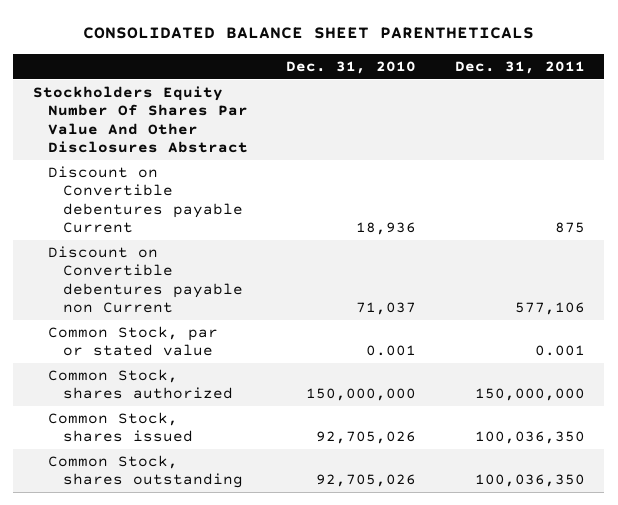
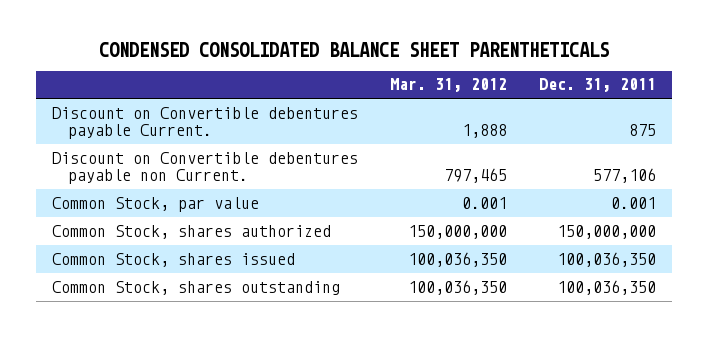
- CONSOLIDATED BALANCE SHEET PARENTHETICALS
+ CONDENSED CONSOLIDATED BALANCE SHEET PARENTHETICALS
- | Dec. 31, 2010 | Dec. 31, 2011
+ | Mar. 31, 2012 | Dec. 31, 2011
- Stockholders Equity Number Of Shares Par Value And Other Disclosures Abstract
- Discount on Convertible debentures payable Current | 18,936 | 875
- Discount on Convertible debentures payable non Current | 71,037 | 577,106
- Common Stock, par or stated value | 0.001 | 0.001
+ Discount on Convertible debentures payable Current. | 1,888 | 875
+ Discount on Convertible debentures payable non Current. | 797,465 | 577,106
+ Common Stock, par value | 0.001 | 0.001

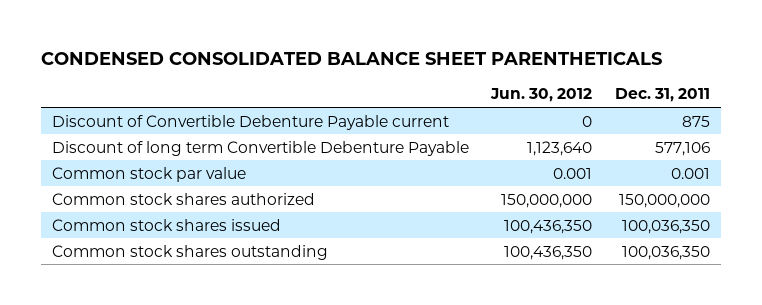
- | Mar. 31, 2012 | Dec. 31, 2011
+ | Jun. 30, 2012 | Dec. 31, 2011
- Discount on Convertible debentures payable Current. | 1,888 | 875
- Discount on Convertible debentures payable non Current. | 797,465 | 577,106
- Common Stock, par value | 0.001 | 0.001
- Common Stock, shares authorized | 150,000,000 | 150,000,000
- Common Stock, shares issued | 100,036,350 | 100,036,350
- Common Stock, shares outstanding | 100,036,350 | 100,036,350
+ Discount of Convertible Debenture Payable current | 0 | 875
+ Discount of long term Convertible Debenture Payable | 1,123,640 | 577,106
+ Common stock par value | 0.001 | 0.001
+ Common stock shares authorized | 150,000,000 | 150,000,000
+ Common stock shares issued | 100,436,350 | 100,036,350
+ Common stock shares outstanding | 100,436,350 | 100,036,350

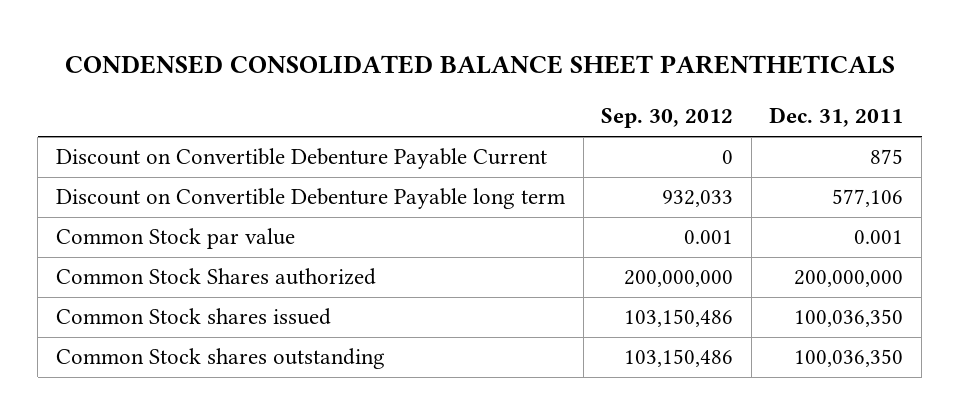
- | Jun. 30, 2012 | Dec. 31, 2011
+ | Sep. 30, 2012 | Dec. 31, 2011
- Discount of Convertible Debenture Payable current | 0 | 875
- Discount of long term Convertible Debenture Payable | 1,123,640 | 577,106
- Common stock par value | 0.001 | 0.001
- Common stock shares authorized | 150,000,000 | 150,000,000
- Common stock shares issued | 100,436,350 | 100,036,350
- Common stock shares outstanding | 100,436,350 | 100,036,350
+ Discount on Convertible Debenture Payable Current | 0 | 875
+ Discount on Convertible Debenture Payable long term | 932,033 | 577,106
+ Common Stock par value | 0.001 | 0.001
+ Common Stock Shares authorized | 200,000,000 | 200,000,000
+ Common Stock shares issued | 103,150,486 | 100,036,350
+ Common Stock shares outstanding | 103,150,486 | 100,036,350

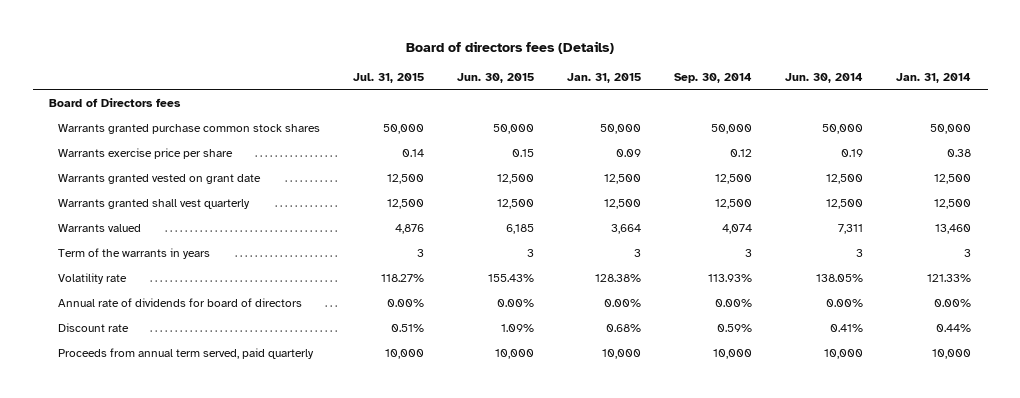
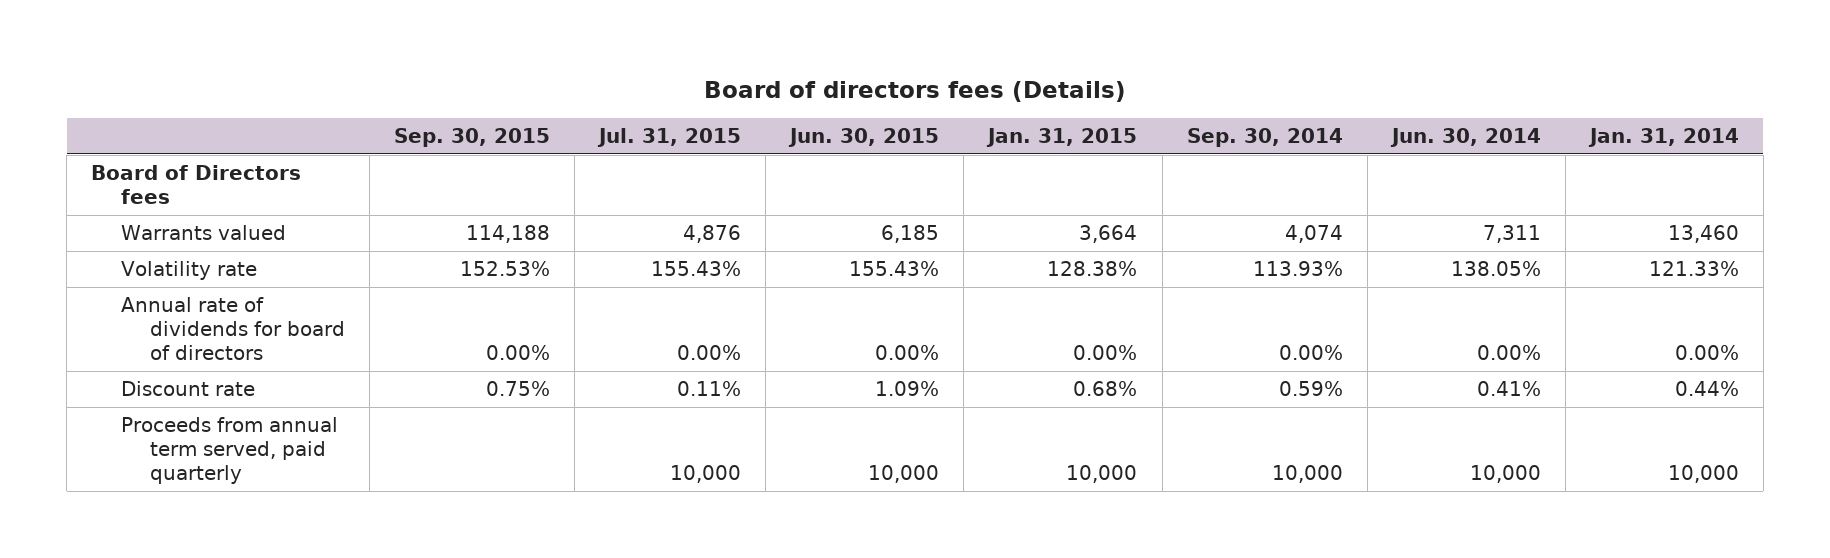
- | Jul. 31, 2015 | Jun. 30, 2015 | Jan. 31, 2015 | Sep. 30, 2014 | Jun. 30, 2014 | Jan. 31, 2014
+ | Sep. 30, 2015 | Jul. 31, 2015 | Jun. 30, 2015 | Jan. 31, 2015 | Sep. 30, 2014 | Jun. 30, 2014 | Jan. 31, 2014
- Warrants granted purchase common stock shares | 50,000 | 50,000 | 50,000 | 50,000 | 50,000 | 50,000
- Warrants exercise price per share | 0.14 | 0.15 | 0.09 | 0.12 | 0.19 | 0.38
- Warrants granted vested on grant date | 12,500 | 12,500 | 12,500 | 12,500 | 12,500 | 12,500
- Warrants granted shall vest quarterly | 12,500 | 12,500 | 12,500 | 12,500 | 12,500 | 12,500
- Term of the warrants in years | 3 | 3 | 3 | 3 | 3 | 3
- Volatility rate | 118.27% | 155.43% | 128.38% | 113.93% | 138.05% | 121.33%
+ Volatility rate | 152.53% | 155.43% | 155.43% | 128.38% | 113.93% | 138.05% | 121.33%
- Discount rate | 0.51% | 1.09% | 0.68% | 0.59% | 0.41% | 0.44%
+ Discount rate | 0.75% | 0.11% | 1.09% | 0.68% | 0.59% | 0.41% | 0.44%

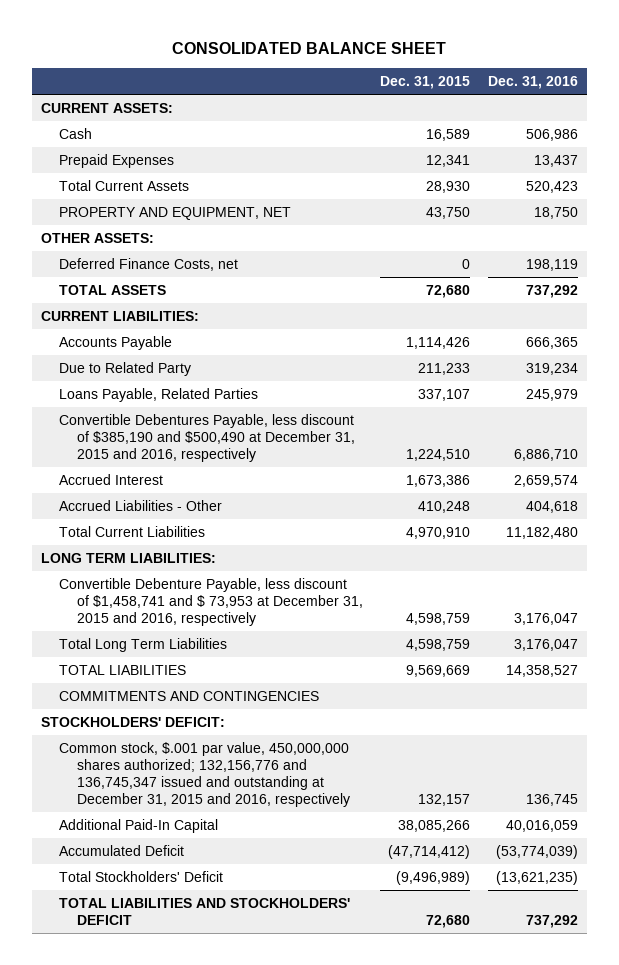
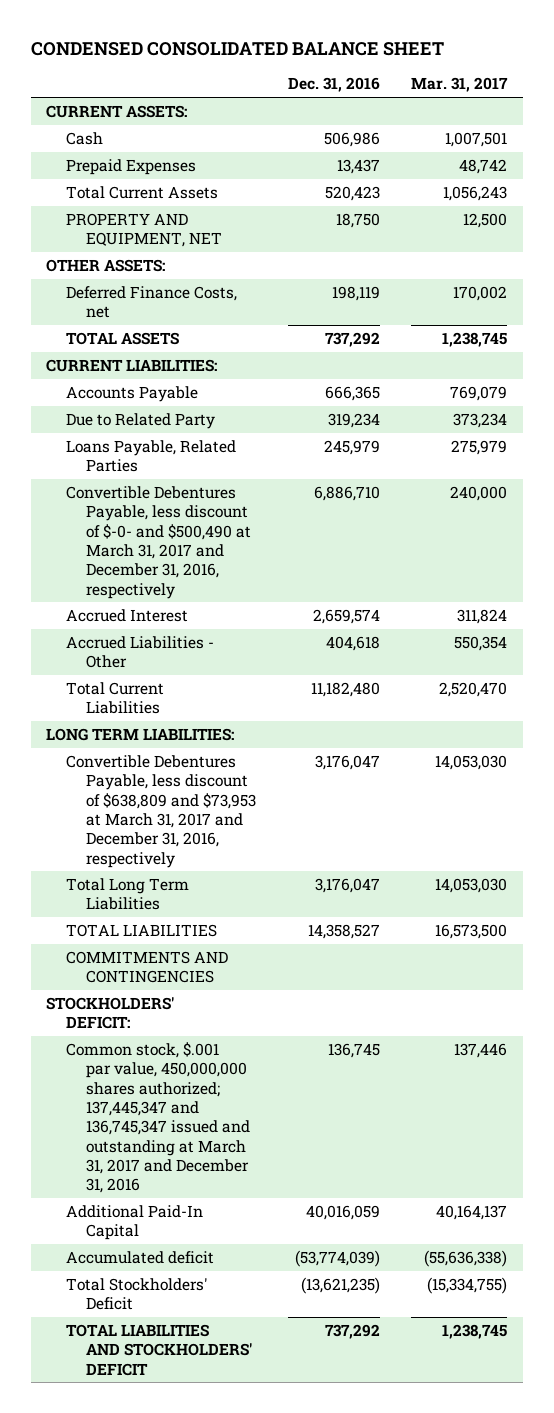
- CONSOLIDATED BALANCE SHEET
+ CONDENSED CONSOLIDATED BALANCE SHEET
- | Dec. 31, 2015 | Dec. 31, 2016
+ | Dec. 31, 2016 | Mar. 31, 2017
- Convertible Debentures Payable, less discount of $385,190 and $500,490 at December 31, 2015 and 2016, respectively | 1,224,510 | 6,886,710
+ Convertible Debentures Payable, less discount of $-0- and $500,490 at March 31, 2017 and December 31, 2016, respectively | 6,886,710 | 240,000
- Convertible Debenture Payable, less discount of $1,458,741 and $ 73,953 at December 31, 2015 and 2016, respectively | 4,598,759 | 3,176,047
+ Convertible Debentures Payable, less discount of $638,809 and $73,953 at March 31, 2017 and December 31, 2016, respectively | 3,176,047 | 14,053,030
- Common stock, $.001 par value, 450,000,000 shares authorized; 132,156,776 and 136,745,347 issued and outstanding at December 31, 2015 and 2016, respectively | 132,157 | 136,745
+ Common stock, $.001 par value, 450,000,000 shares authorized; 137,445,347 and 136,745,347 issued and outstanding at March 31, 2017 and December 31, 2016 | 136,745 | 137,446
- Accumulated Deficit | (47,714,412) | (53,774,039)
+ Accumulated deficit | (53,774,039) | (55,636,338)

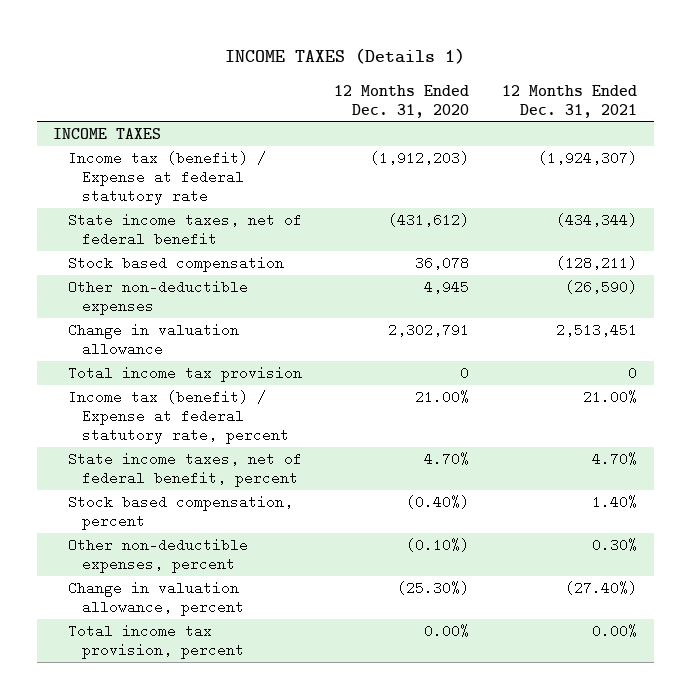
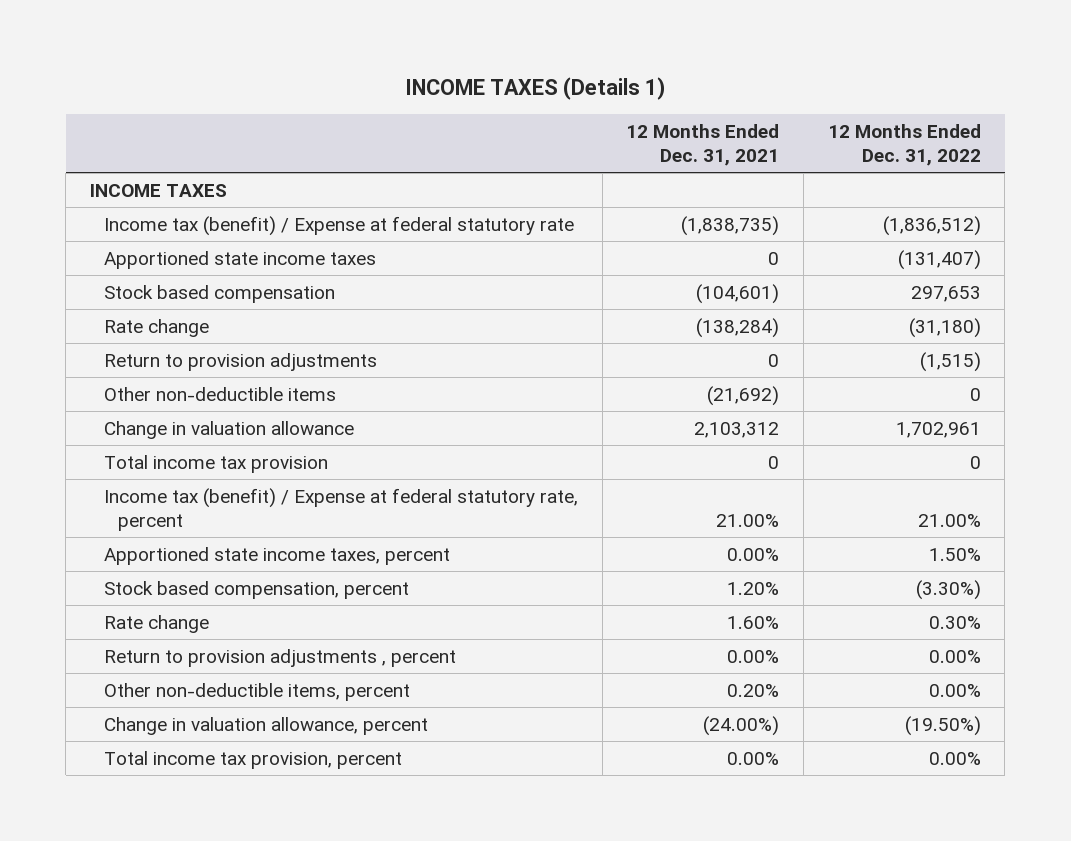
- | 12 Months Ended Dec. 31, 2020 | 12 Months Ended Dec. 31, 2021
+ | 12 Months Ended Dec. 31, 2021 | 12 Months Ended Dec. 31, 2022
- Income tax (benefit) / Expense at federal statutory rate | (1,912,203) | (1,924,307)
- State income taxes, net of federal benefit | (431,612) | (434,344)
- Stock based compensation | 36,078 | (128,211)
- Other non-deductible expenses | 4,945 | (26,590)
- Change in valuation allowance | 2,302,791 | 2,513,451
+ Income tax (benefit) / Expense at federal statutory rate | (1,838,735) | (1,836,512)
+ Apportioned state income taxes | 0 | (131,407)
+ Stock based compensation | (104,601) | 297,653
+ Rate change | (138,284) | (31,180)
+ Return to provision adjustments | 0 | (1,515)
+ Other non-deductible items | (21,692) | 0
+ Change in valuation allowance | 2,103,312 | 1,702,961
- State income taxes, net of federal benefit, percent | 4.70% | 4.70%
- Stock based compensation, percent | (0.40%) | 1.40%
- Other non-deductible expenses, percent | (0.10%) | 0.30%
- Change in valuation allowance, percent | (25.30%) | (27.40%)
+ Apportioned state income taxes, percent | 0.00% | 1.50%
+ Stock based compensation, percent | 1.20% | (3.30%)
+ Rate change | 1.60% | 0.30%
+ Return to provision adjustments , percent | 0.00% | 0.00%
+ Other non-deductible items, percent | 0.20% | 0.00%
+ Change in valuation allowance, percent | (24.00%) | (19.50%)

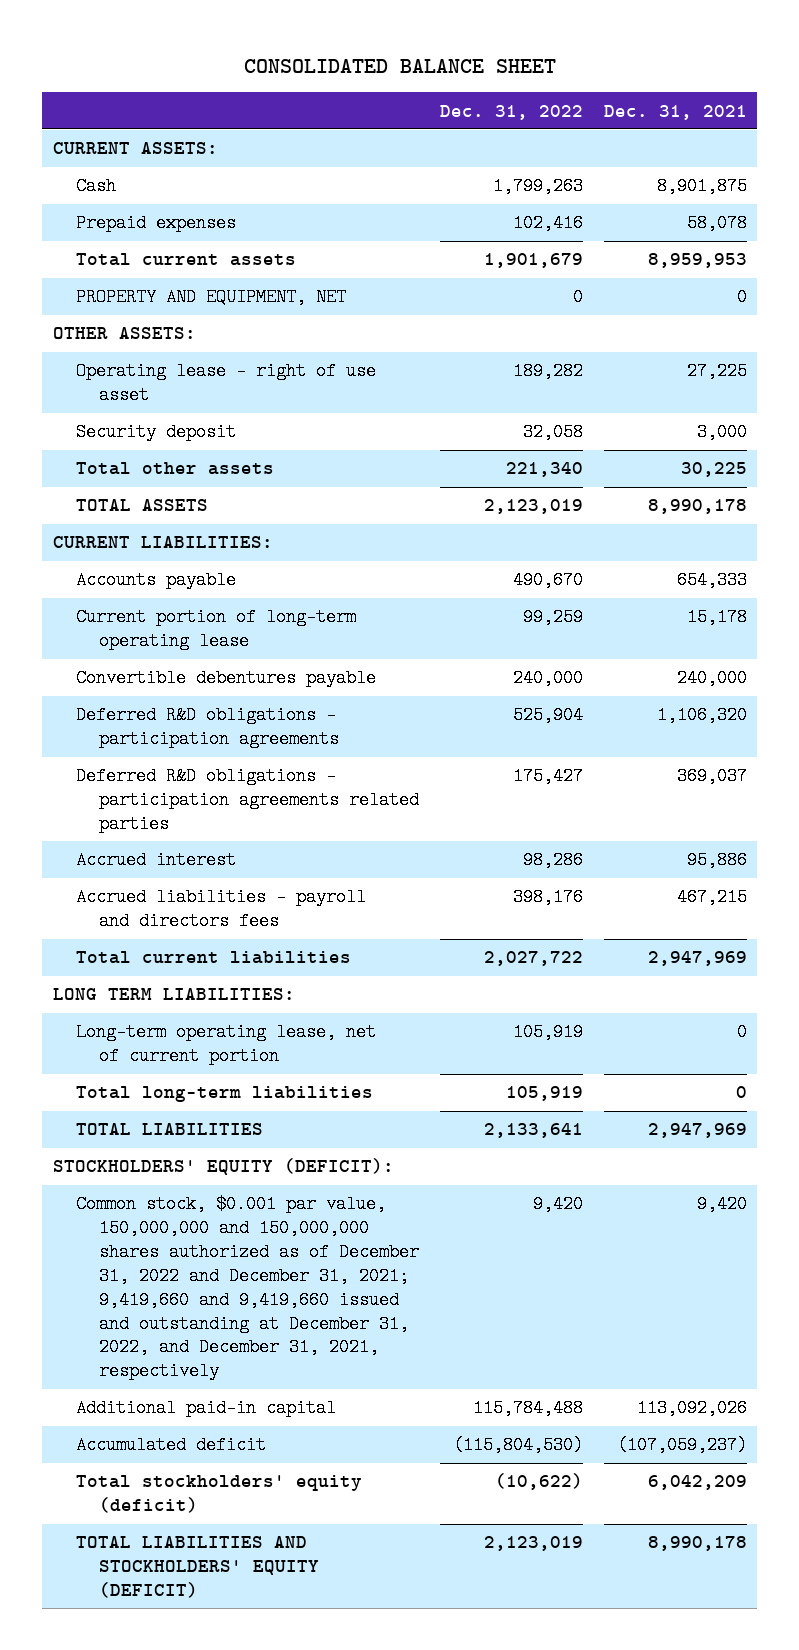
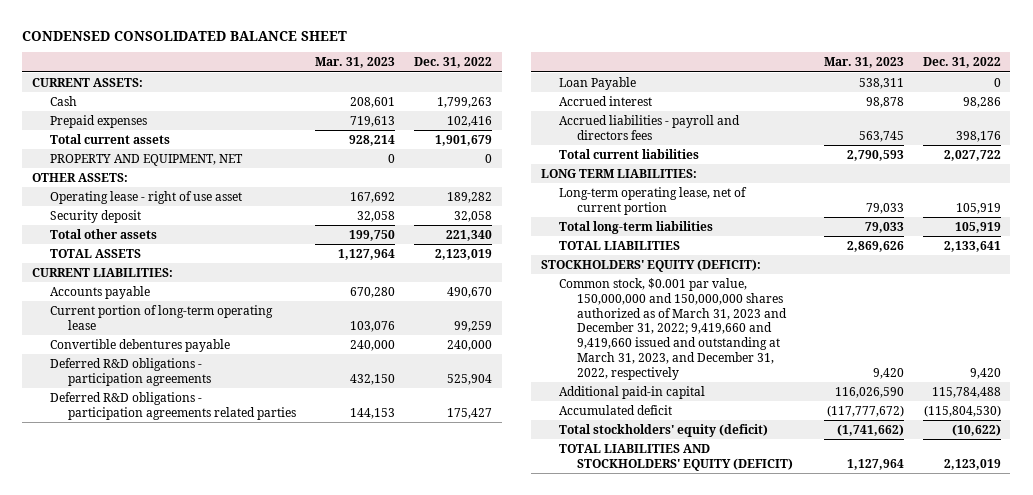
- CONSOLIDATED BALANCE SHEET
+ CONDENSED CONSOLIDATED BALANCE SHEET
- | Dec. 31, 2022 | Dec. 31, 2021
+ | Mar. 31, 2023 | Dec. 31, 2022
+ Loan Payable | 538,311 | 0
- Common stock, $0.001 par value, 150,000,000 and 150,000,000 shares authorized as of December 31, 2022 and December 31, 2021; 9,419,660 and 9,419,660 issued and outstanding at December 31, 2022, and December 31, 2021, respectively | 9,420 | 9,420
+ Common stock, $0.001 par value, 150,000,000 and 150,000,000 shares authorized as of March 31, 2023 and December 31, 2022; 9,419,660 and 9,419,660 issued and outstanding at March 31, 2023, and December 31, 2022, respectively | 9,420 | 9,420

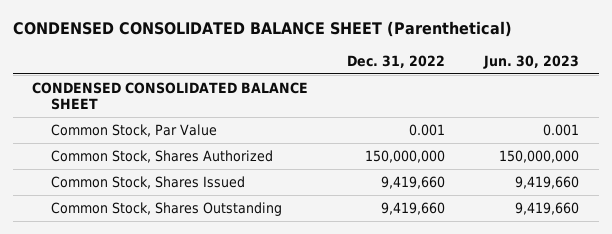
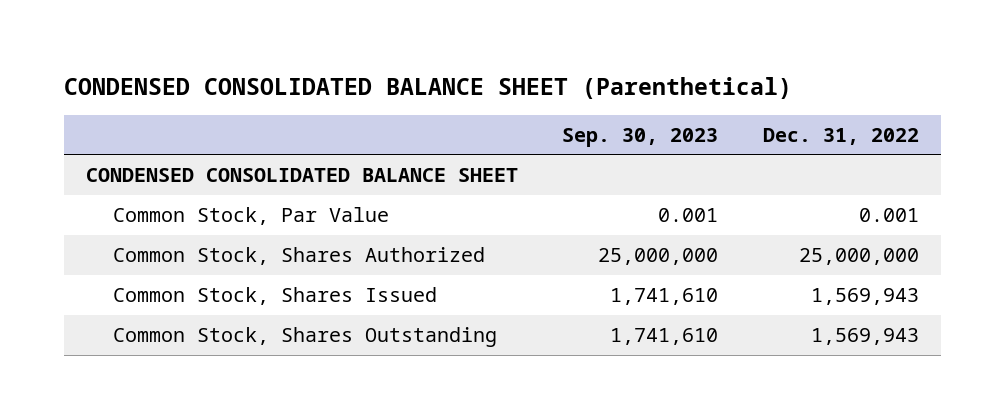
- | Dec. 31, 2022 | Jun. 30, 2023
+ | Sep. 30, 2023 | Dec. 31, 2022
- Common Stock, Shares Authorized | 150,000,000 | 150,000,000
- Common Stock, Shares Issued | 9,419,660 | 9,419,660
- Common Stock, Shares Outstanding | 9,419,660 | 9,419,660
+ Common Stock, Shares Authorized | 25,000,000 | 25,000,000
+ Common Stock, Shares Issued | 1,741,610 | 1,569,943
+ Common Stock, Shares Outstanding | 1,741,610 | 1,569,943

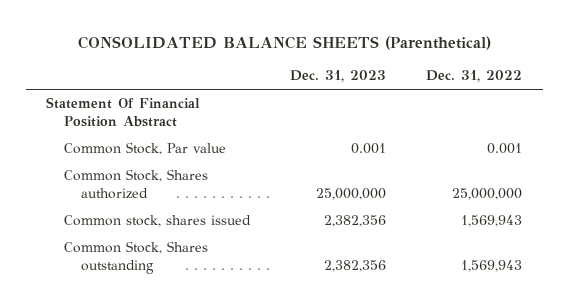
- CONDENSED CONSOLIDATED BALANCE SHEET (Parenthetical)
+ CONSOLIDATED BALANCE SHEETS (Parenthetical)
- | Sep. 30, 2023 | Dec. 31, 2022
+ | Dec. 31, 2023 | Dec. 31, 2022
- CONDENSED CONSOLIDATED BALANCE SHEET
- Common Stock, Par Value | 0.001 | 0.001
- Common Stock, Shares Authorized | 25,000,000 | 25,000,000
- Common Stock, Shares Issued | 1,741,610 | 1,569,943
- Common Stock, Shares Outstanding | 1,741,610 | 1,569,943
+ Statement Of Financial Position Abstract
+ Common Stock, Par value | 0.001 | 0.001
+ Common Stock, Shares authorized | 25,000,000 | 25,000,000
+ Common stock, shares issued | 2,382,356 | 1,569,943
+ Common Stock, Shares outstanding | 2,382,356 | 1,569,943

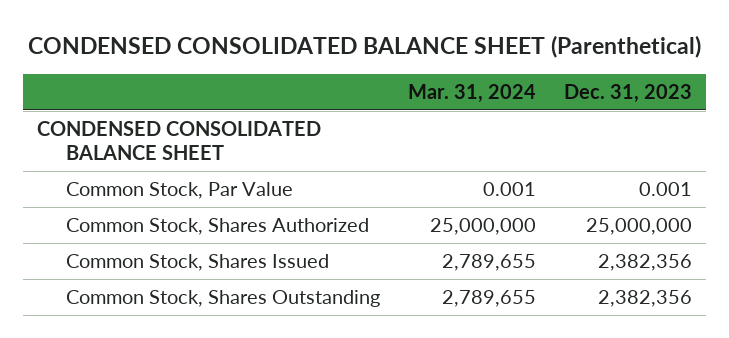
- CONSOLIDATED BALANCE SHEETS (Parenthetical)
+ CONDENSED CONSOLIDATED BALANCE SHEET (Parenthetical)
- | Dec. 31, 2023 | Dec. 31, 2022
+ | Mar. 31, 2024 | Dec. 31, 2023
- Statement Of Financial Position Abstract
- Common Stock, Par value | 0.001 | 0.001
- Common Stock, Shares authorized | 25,000,000 | 25,000,000
- Common stock, shares issued | 2,382,356 | 1,569,943
- Common Stock, Shares outstanding | 2,382,356 | 1,569,943
+ CONDENSED CONSOLIDATED BALANCE SHEET
+ Common Stock, Par Value | 0.001 | 0.001
+ Common Stock, Shares Authorized | 25,000,000 | 25,000,000
+ Common Stock, Shares Issued | 2,789,655 | 2,382,356
+ Common Stock, Shares Outstanding | 2,789,655 | 2,382,356

